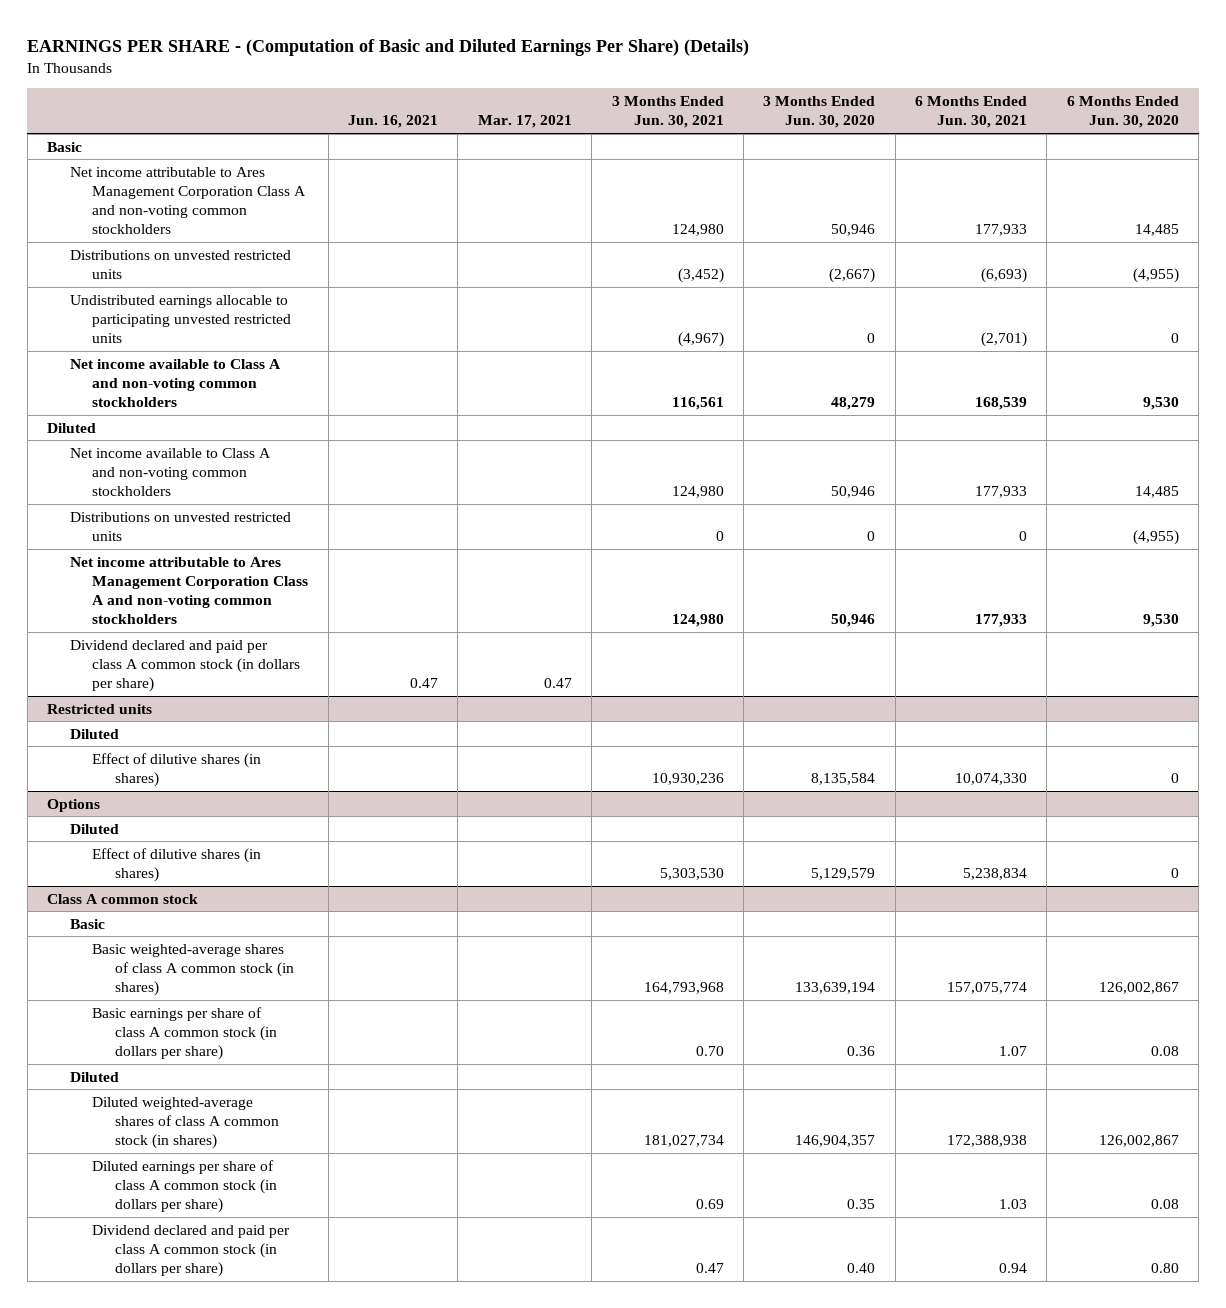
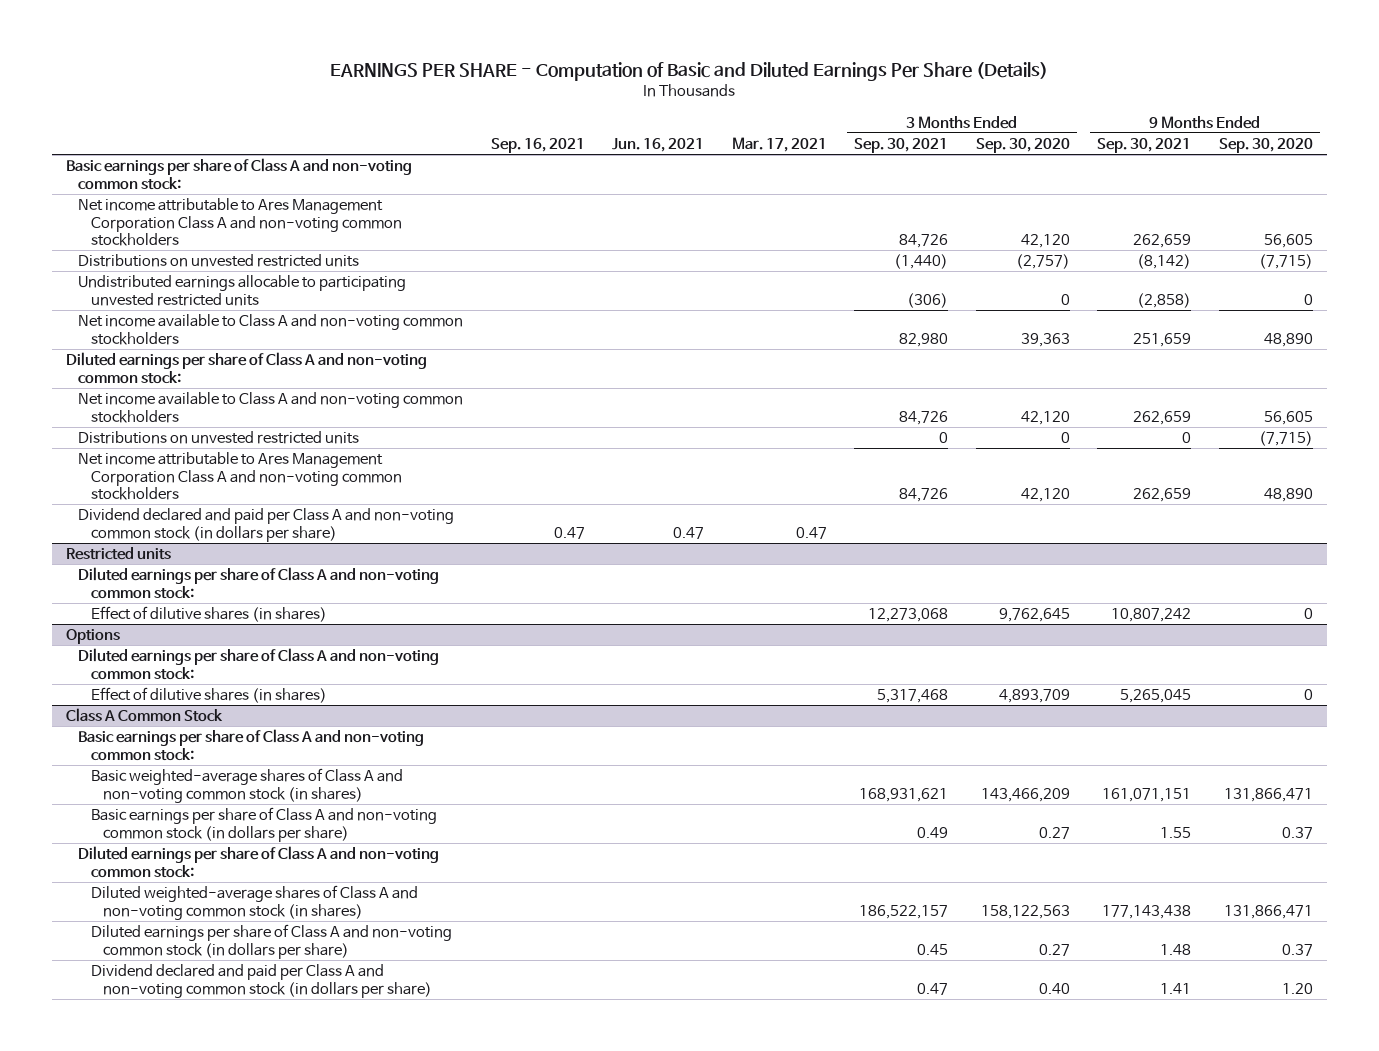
- EARNINGS PER SHARE - (Computation of Basic and Diluted Earnings Per Share) (Details)
+ EARNINGS PER SHARE - Computation of Basic and Diluted Earnings Per Share (Details)
- | Jun. 16, 2021 | Mar. 17, 2021 | 3 Months Ended Jun. 30, 2021 | 3 Months Ended Jun. 30, 2020 | 6 Months Ended Jun. 30, 2021 | 6 Months Ended Jun. 30, 2020
+ | Sep. 16, 2021 | Jun. 16, 2021 | Mar. 17, 2021 | 3 Months Ended Sep. 30, 2021 | 3 Months Ended Sep. 30, 2020 | 9 Months Ended Sep. 30, 2021 | 9 Months Ended Sep. 30, 2020
- Basic
+ Basic earnings per share of Class A and non-voting common stock:
- Diluted
+ Diluted earnings per share of Class A and non-voting common stock:
- Dividend declared and paid per class A common stock (in dollars per share) | 0.47 | 0.47 | | | |
+ Dividend declared and paid per Class A and non-voting common stock (in dollars per share) | 0.47 | 0.47 | 0.47 | | | |
@ Restricted units
- Diluted
+ Diluted earnings per share of Class A and non-voting common stock:
@ Options
- Diluted
+ Diluted earnings per share of Class A and non-voting common stock:
- Class A common stock
- Basic
- Basic weighted-average shares of class A common stock (in shares) | | | 164,793,968 | 133,639,194 | 157,075,774 | 126,002,867
- Basic earnings per share of class A common stock (in dollars per share) | | | 0.70 | 0.36 | 1.07 | 0.08
- Diluted
- Diluted weighted-average shares of class A common stock (in shares) | | | 181,027,734 | 146,904,357 | 172,388,938 | 126,002,867
- Diluted earnings per share of class A common stock (in dollars per share) | | | 0.69 | 0.35 | 1.03 | 0.08
- Dividend declared and paid per class A common stock (in dollars per share) | | | 0.47 | 0.40 | 0.94 | 0.80
+ Class A Common Stock
+ Basic earnings per share of Class A and non-voting common stock:
+ Basic weighted-average shares of Class A and non-voting common stock (in shares) | | | | 168,931,621 | 143,466,209 | 161,071,151 | 131,866,471
+ Basic earnings per share of Class A and non-voting common stock (in dollars per share) | | | | 0.49 | 0.27 | 1.55 | 0.37
+ Diluted earnings per share of Class A and non-voting common stock:
+ Diluted weighted-average shares of Class A and non-voting common stock (in shares) | | | | 186,522,157 | 158,122,563 | 177,143,438 | 131,866,471
+ Diluted earnings per share of Class A and non-voting common stock (in dollars per share) | | | | 0.45 | 0.27 | 1.48 | 0.37
+ Dividend declared and paid per Class A and non-voting common stock (in dollars per share) | | | | 0.47 | 0.40 | 1.41 | 1.20

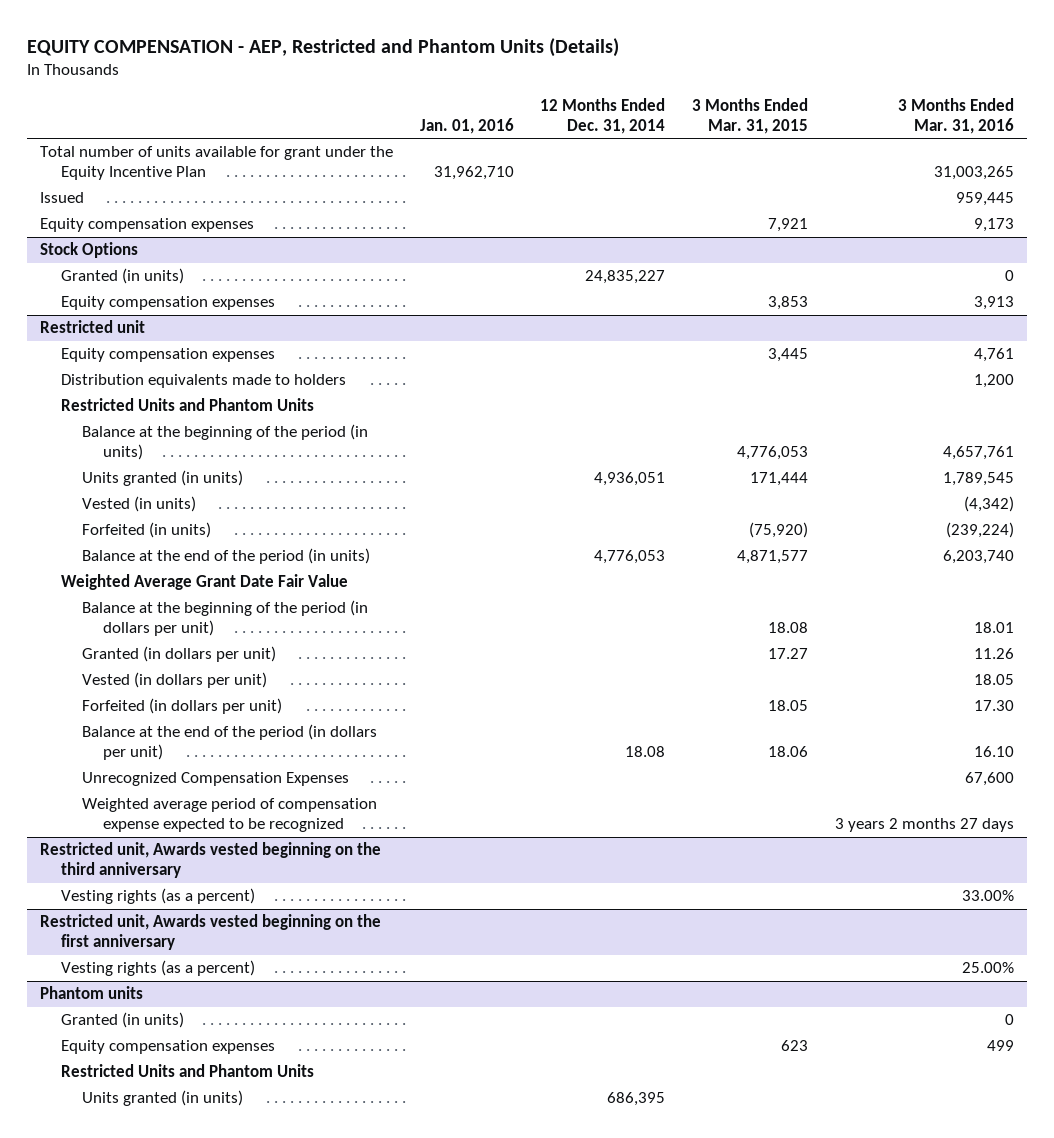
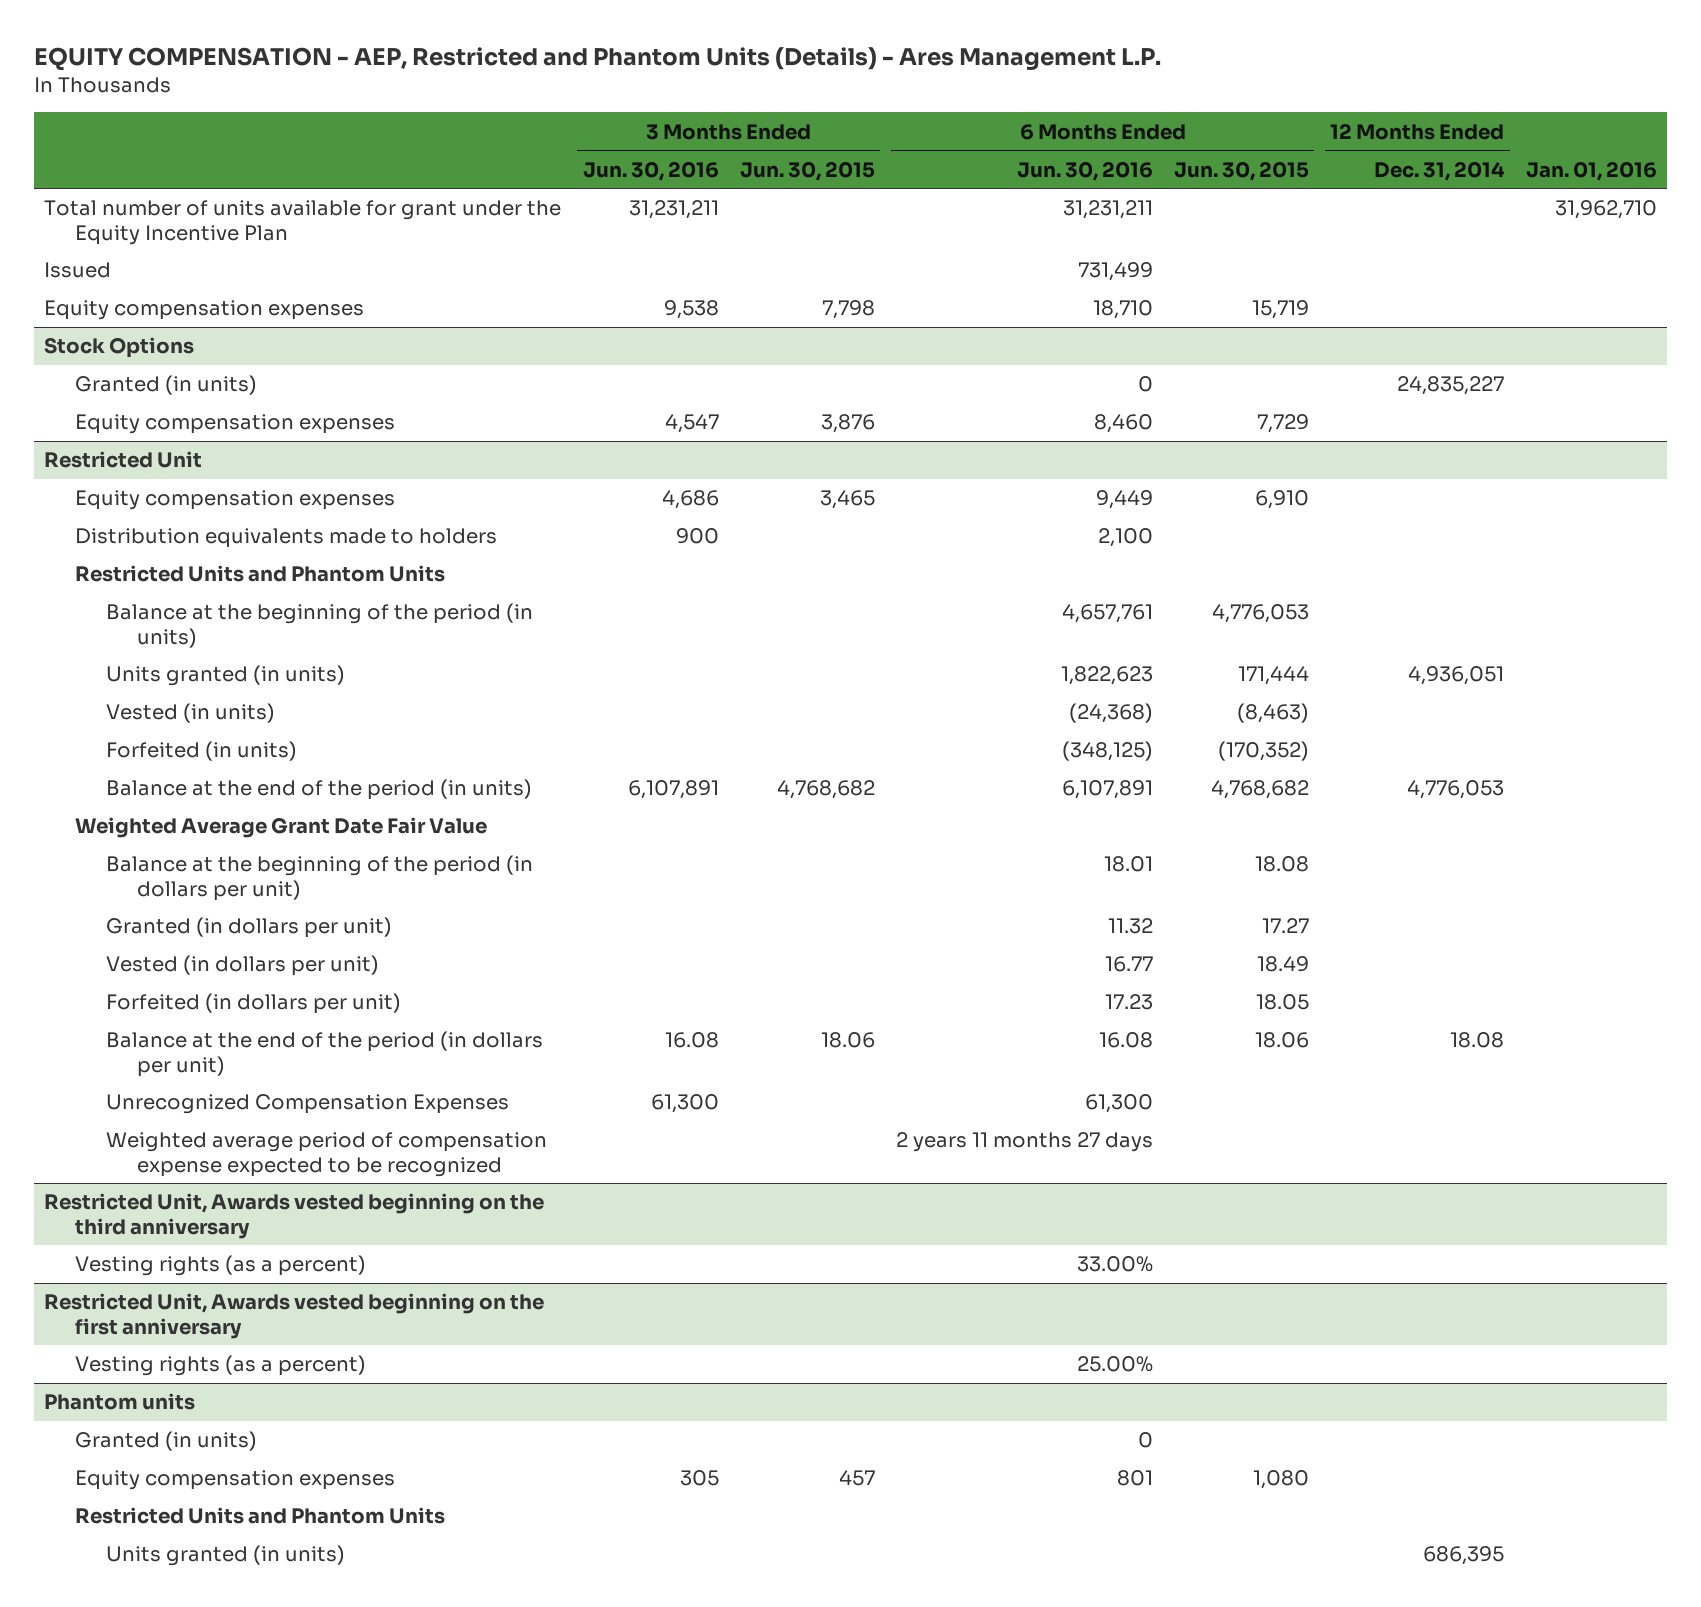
- EQUITY COMPENSATION - AEP, Restricted and Phantom Units (Details)
+ EQUITY COMPENSATION - AEP, Restricted and Phantom Units (Details) - Ares Management L.P.
- | Jan. 01, 2016 | 12 Months Ended Dec. 31, 2014 | 3 Months Ended Mar. 31, 2015 | 3 Months Ended Mar. 31, 2016
+ | 3 Months Ended Jun. 30, 2016 | 3 Months Ended Jun. 30, 2015 | 6 Months Ended Jun. 30, 2016 | 6 Months Ended Jun. 30, 2015 | 12 Months Ended Dec. 31, 2014 | Jan. 01, 2016
- Restricted unit
+ Restricted Unit
- Restricted unit, Awards vested beginning on the third anniversary
+ Restricted Unit, Awards vested beginning on the third anniversary
- Restricted unit, Awards vested beginning on the first anniversary
+ Restricted Unit, Awards vested beginning on the first anniversary

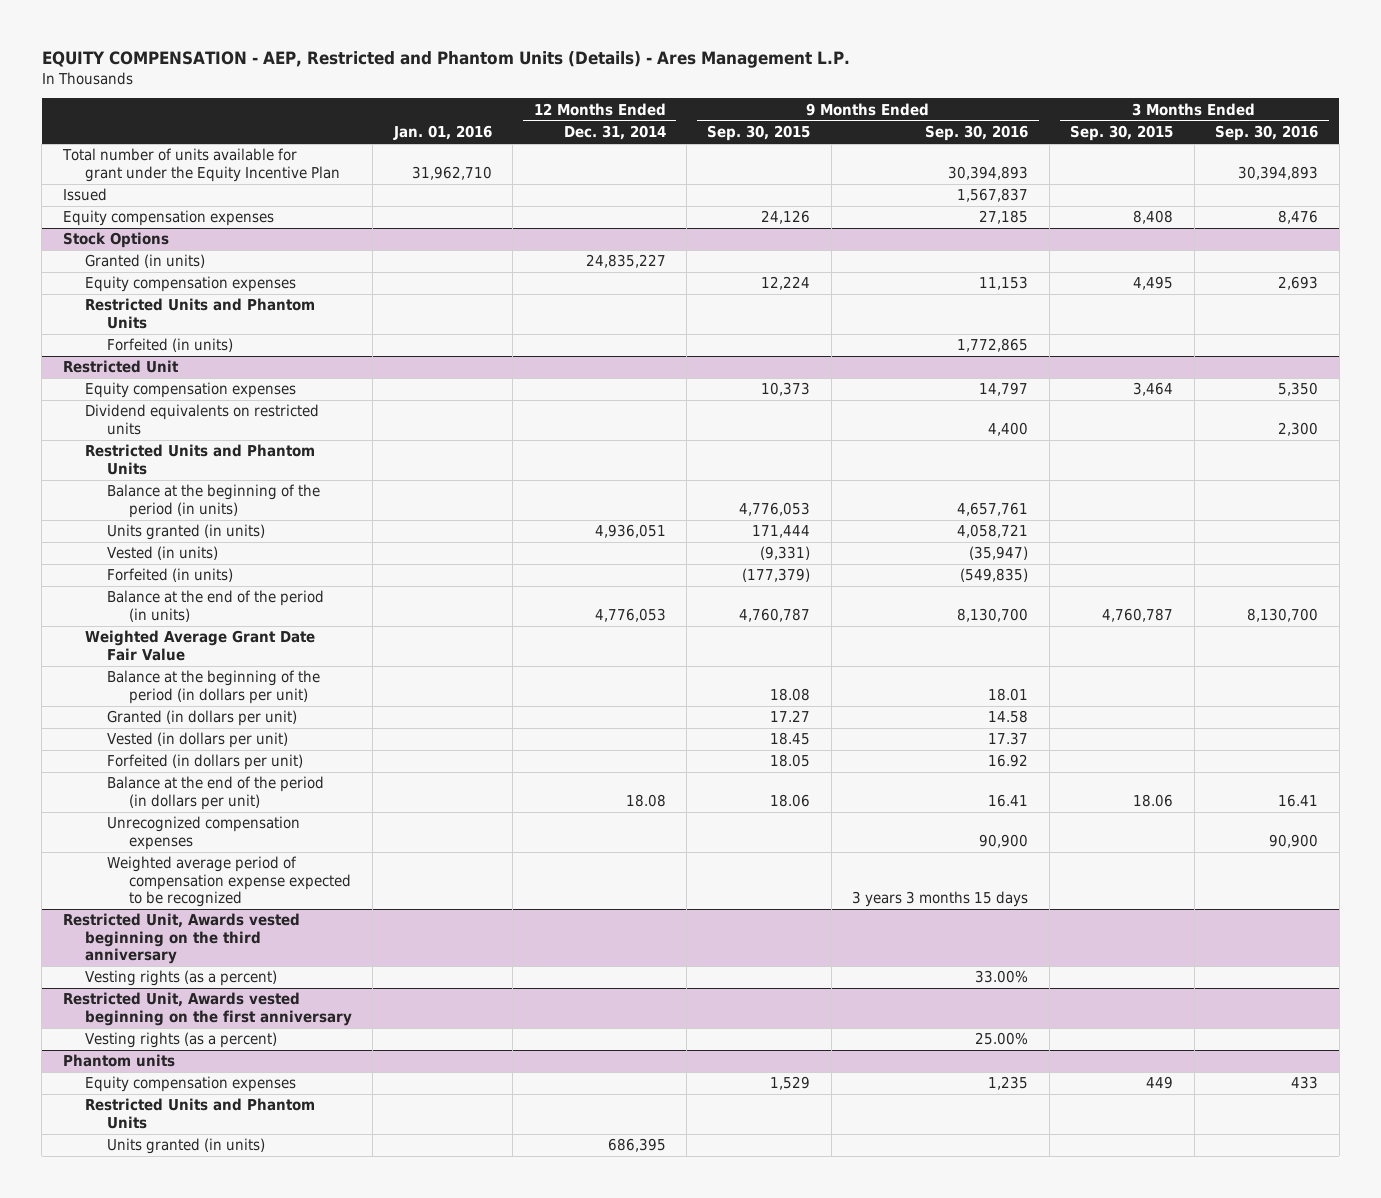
- | 3 Months Ended Jun. 30, 2016 | 3 Months Ended Jun. 30, 2015 | 6 Months Ended Jun. 30, 2016 | 6 Months Ended Jun. 30, 2015 | 12 Months Ended Dec. 31, 2014 | Jan. 01, 2016
+ | Jan. 01, 2016 | 12 Months Ended Dec. 31, 2014 | 9 Months Ended Sep. 30, 2015 | 9 Months Ended Sep. 30, 2016 | 3 Months Ended Sep. 30, 2015 | 3 Months Ended Sep. 30, 2016
@ Stock Options
+ Restricted Units and Phantom Units
+ Forfeited (in units) | | | | 1,772,865 | |
@ Restricted Unit
- Distribution equivalents made to holders | 900 | | 2,100 | | |
+ Dividend equivalents on restricted units | | | | 4,400 | | 2,300
- Unrecognized Compensation Expenses | 61,300 | | 61,300 | | |
+ Unrecognized compensation expenses | | | | 90,900 | | 90,900
@ Phantom units
- Granted (in units) | | | 0 | | |

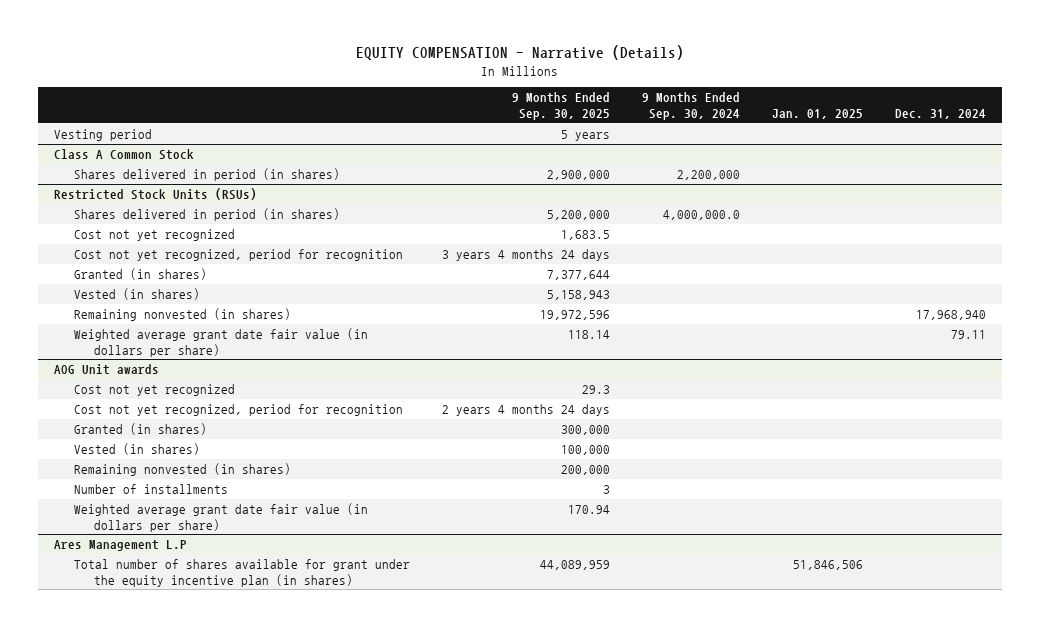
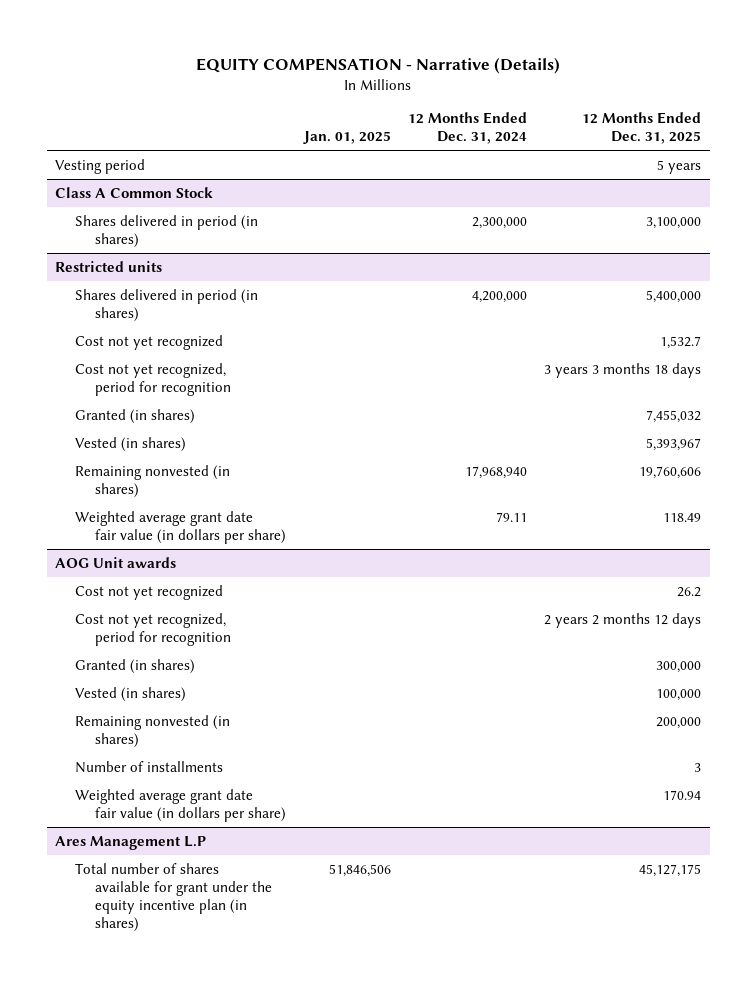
- | 9 Months Ended Sep. 30, 2025 | 9 Months Ended Sep. 30, 2024 | Jan. 01, 2025 | Dec. 31, 2024
+ | Jan. 01, 2025 | 12 Months Ended Dec. 31, 2024 | 12 Months Ended Dec. 31, 2025
- Restricted Stock Units (RSUs)
+ Restricted units

